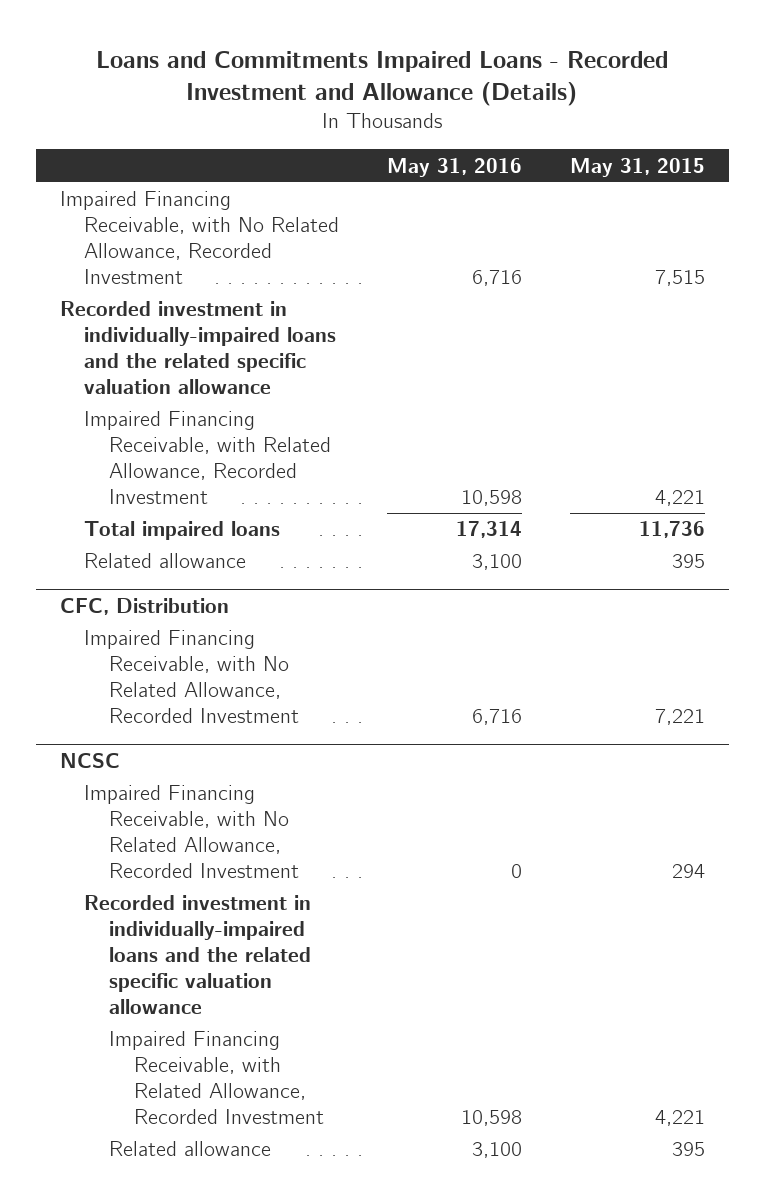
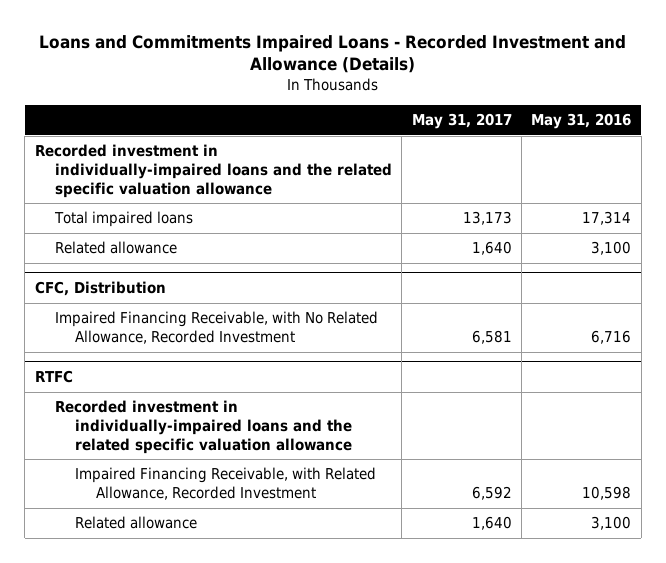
- | May 31, 2016 | May 31, 2015
+ | May 31, 2017 | May 31, 2016
- Impaired Financing Receivable, with No Related Allowance, Recorded Investment | 6,716 | 7,515
- Impaired Financing Receivable, with Related Allowance, Recorded Investment | 10,598 | 4,221
- NCSC
- Impaired Financing Receivable, with No Related Allowance, Recorded Investment | 0 | 294
+ RTFC

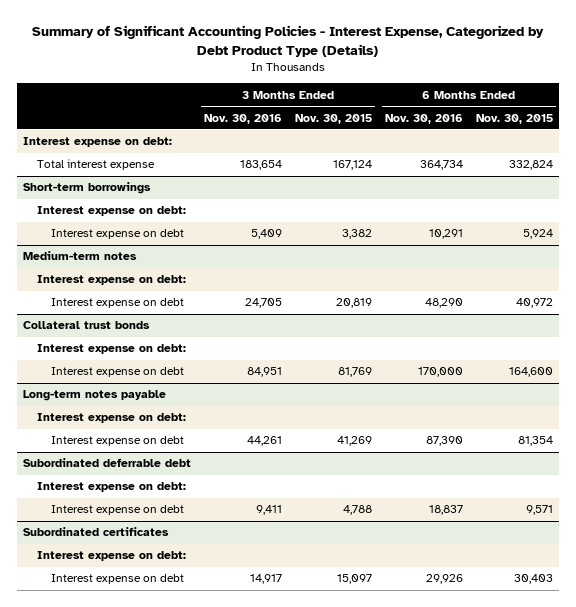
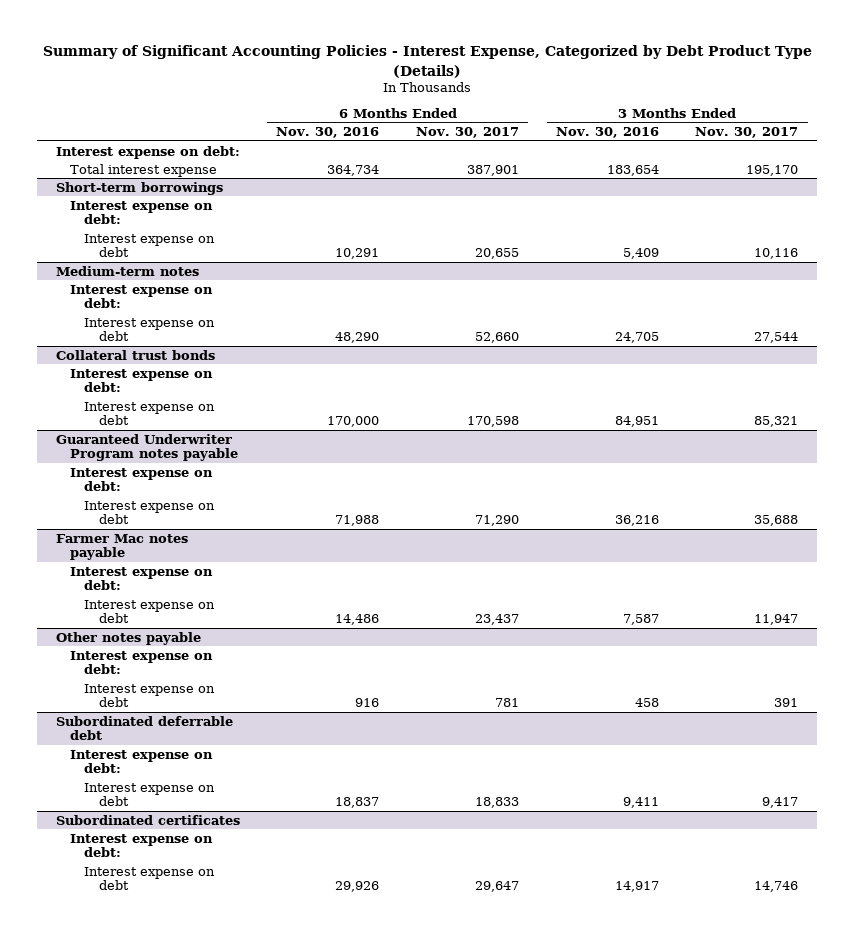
- | 3 Months Ended Nov. 30, 2016 | 3 Months Ended Nov. 30, 2015 | 6 Months Ended Nov. 30, 2016 | 6 Months Ended Nov. 30, 2015
+ | 6 Months Ended Nov. 30, 2016 | 6 Months Ended Nov. 30, 2017 | 3 Months Ended Nov. 30, 2016 | 3 Months Ended Nov. 30, 2017
- Long-term notes payable
+ Guaranteed Underwriter Program notes payable
- Interest expense on debt | 44,261 | 41,269 | 87,390 | 81,354
+ Interest expense on debt | 71,988 | 71,290 | 36,216 | 35,688
+ Farmer Mac notes payable
+ Interest expense on debt:
+ Interest expense on debt | 14,486 | 23,437 | 7,587 | 11,947
+ Other notes payable
+ Interest expense on debt:
+ Interest expense on debt | 916 | 781 | 458 | 391

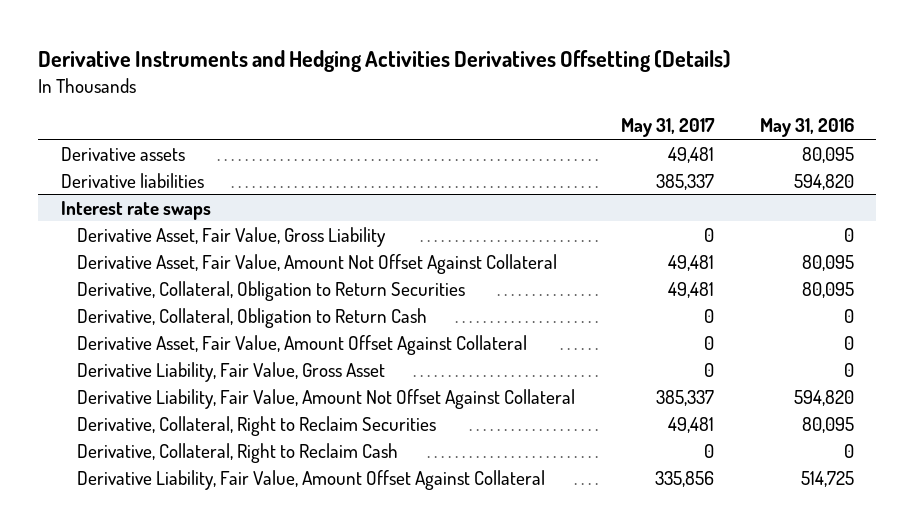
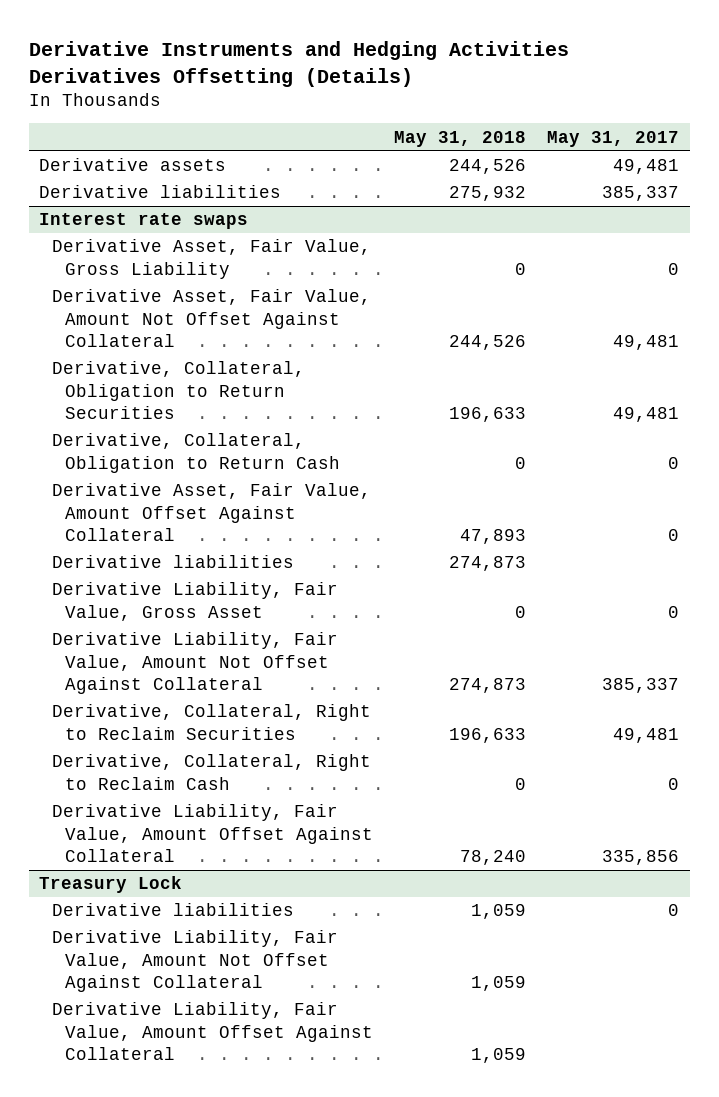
- | May 31, 2017 | May 31, 2016
+ | May 31, 2018 | May 31, 2017
@ Interest rate swaps
+ Derivative liabilities | 274,873 |
+ Treasury Lock
+ Derivative liabilities | 1,059 | 0
+ Derivative Liability, Fair Value, Amount Not Offset Against Collateral | 1,059 |
+ Derivative Liability, Fair Value, Amount Offset Against Collateral | 1,059 |

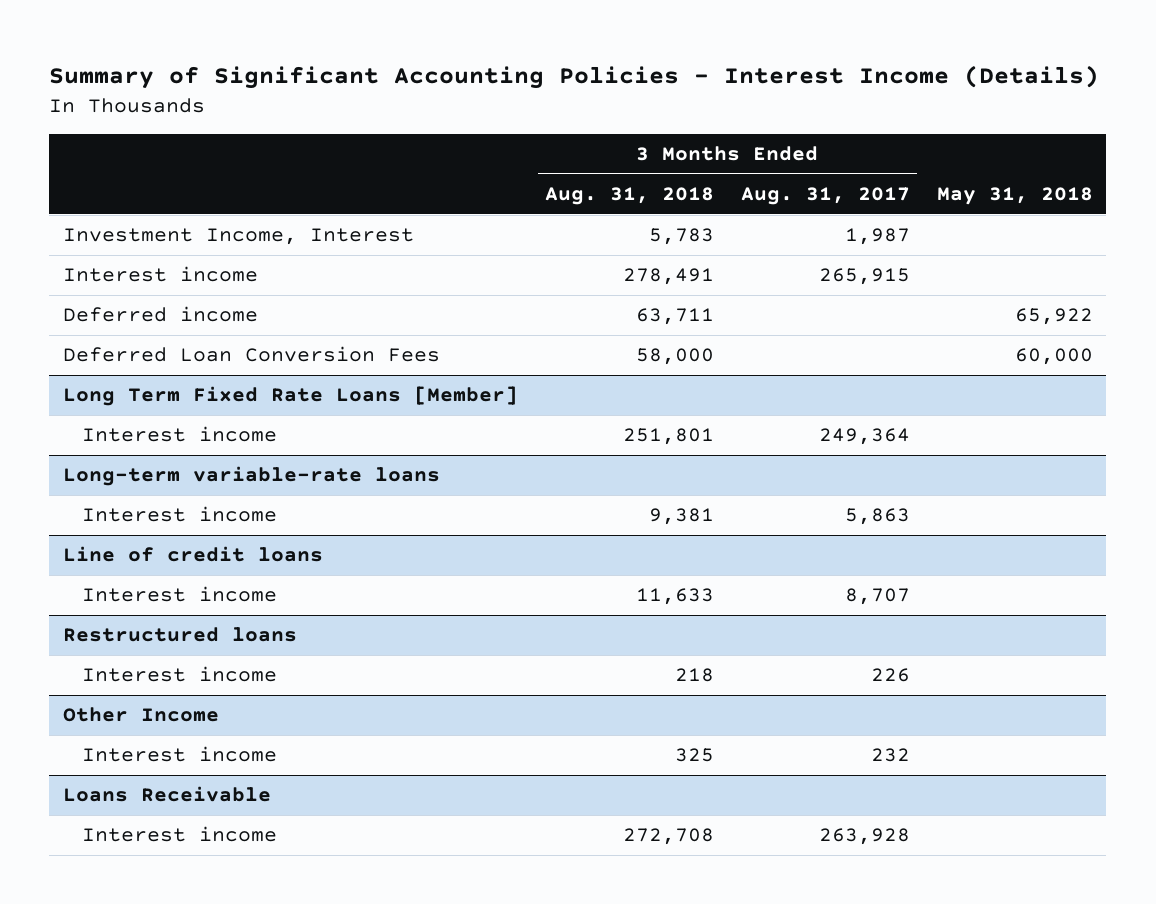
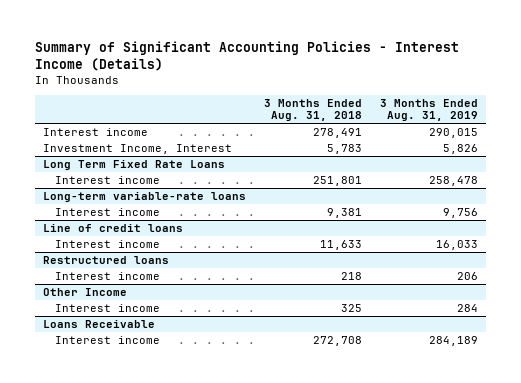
- | 3 Months Ended Aug. 31, 2018 | 3 Months Ended Aug. 31, 2017 | May 31, 2018
+ | 3 Months Ended Aug. 31, 2018 | 3 Months Ended Aug. 31, 2019
- Deferred income | 63,711 | | 65,922
- Deferred Loan Conversion Fees | 58,000 | | 60,000
- Long Term Fixed Rate Loans [Member]
moved down: Investment Income, Interest | 5,783 | 5,826
+ Long Term Fixed Rate Loans

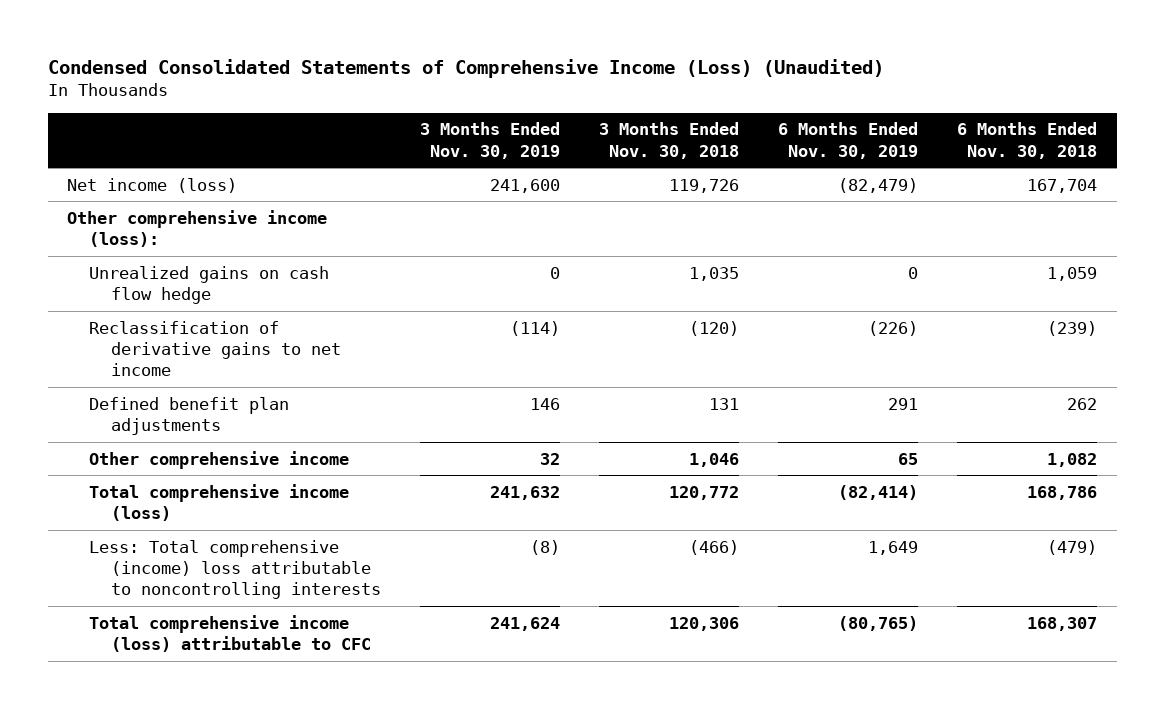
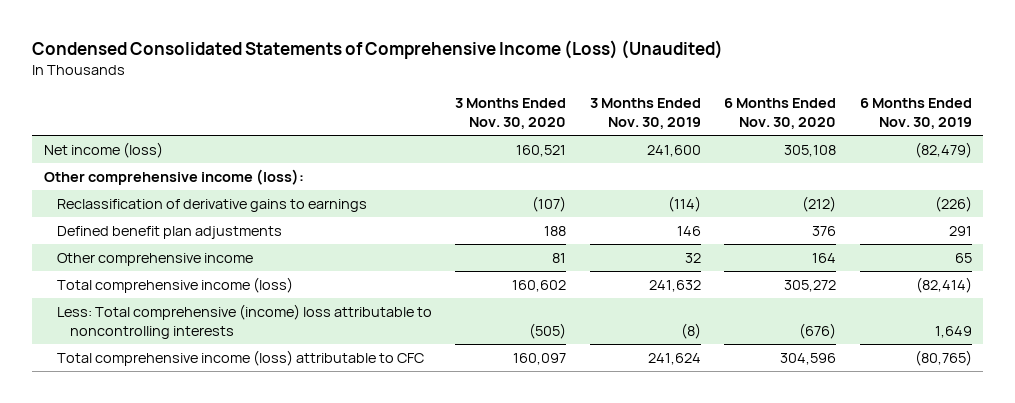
- | 3 Months Ended Nov. 30, 2019 | 3 Months Ended Nov. 30, 2018 | 6 Months Ended Nov. 30, 2019 | 6 Months Ended Nov. 30, 2018
+ | 3 Months Ended Nov. 30, 2020 | 3 Months Ended Nov. 30, 2019 | 6 Months Ended Nov. 30, 2020 | 6 Months Ended Nov. 30, 2019
- Unrealized gains on cash flow hedge | 0 | 1,035 | 0 | 1,059
- Reclassification of derivative gains to net income | (114) | (120) | (226) | (239)
+ Reclassification of derivative gains to earnings | (107) | (114) | (212) | (226)

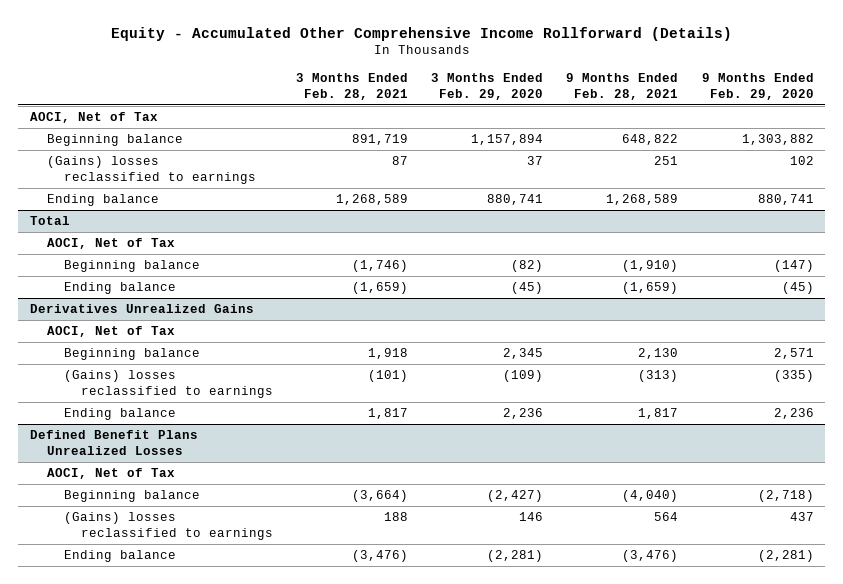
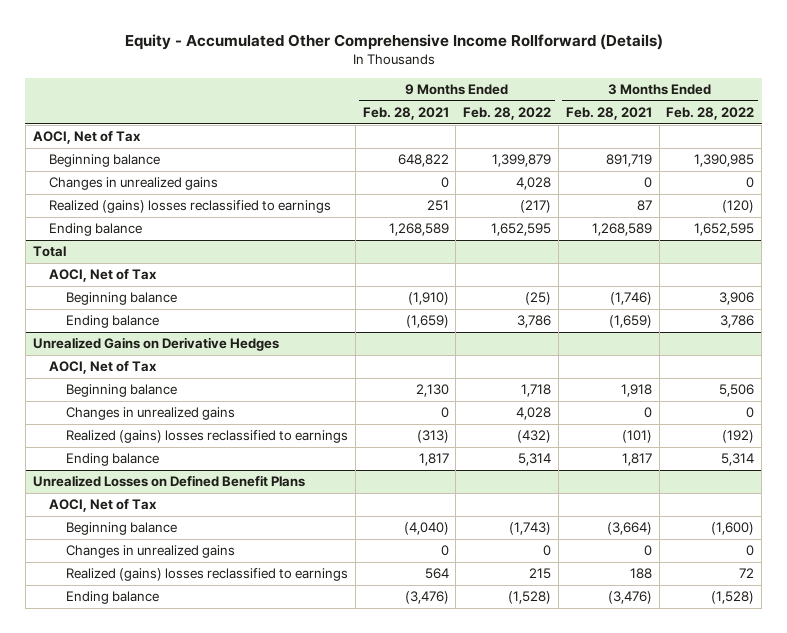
- | 3 Months Ended Feb. 28, 2021 | 3 Months Ended Feb. 29, 2020 | 9 Months Ended Feb. 28, 2021 | 9 Months Ended Feb. 29, 2020
+ | 9 Months Ended Feb. 28, 2021 | 9 Months Ended Feb. 28, 2022 | 3 Months Ended Feb. 28, 2021 | 3 Months Ended Feb. 28, 2022
- (Gains) losses reclassified to earnings | 87 | 37 | 251 | 102
+ Changes in unrealized gains | 0 | 4,028 | 0 | 0
+ Realized (gains) losses reclassified to earnings | 251 | (217) | 87 | (120)
- Derivatives Unrealized Gains
+ Unrealized Gains on Derivative Hedges
- (Gains) losses reclassified to earnings | (101) | (109) | (313) | (335)
+ Changes in unrealized gains | 0 | 4,028 | 0 | 0
+ Realized (gains) losses reclassified to earnings | (313) | (432) | (101) | (192)
- Defined Benefit Plans Unrealized Losses
+ Unrealized Losses on Defined Benefit Plans
- (Gains) losses reclassified to earnings | 188 | 146 | 564 | 437
+ Changes in unrealized gains | 0 | 0 | 0 | 0
+ Realized (gains) losses reclassified to earnings | 564 | 215 | 188 | 72

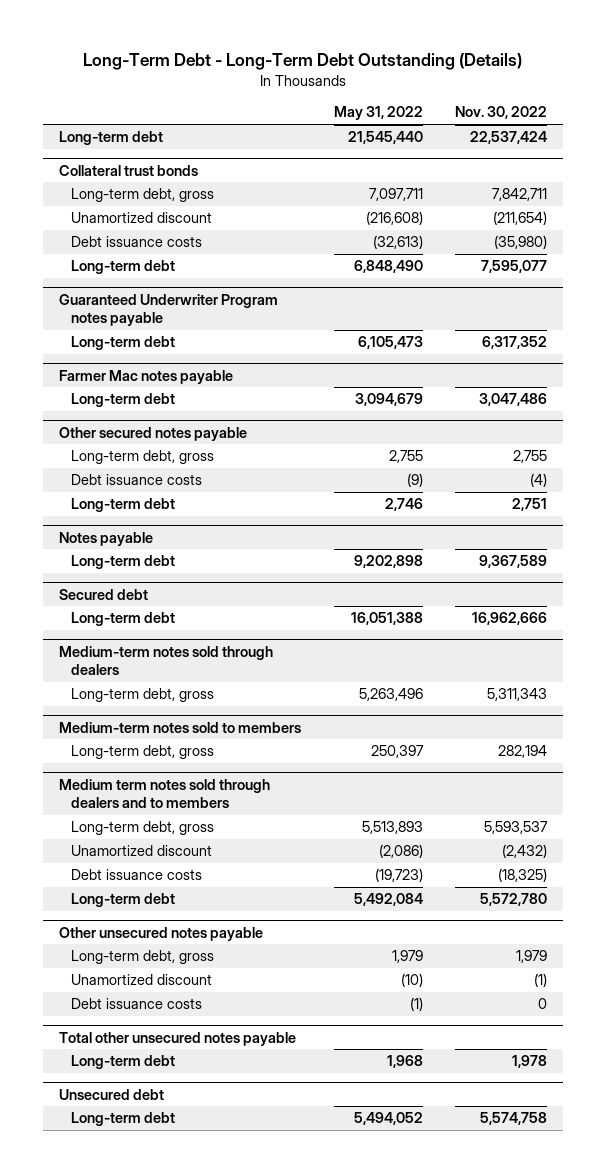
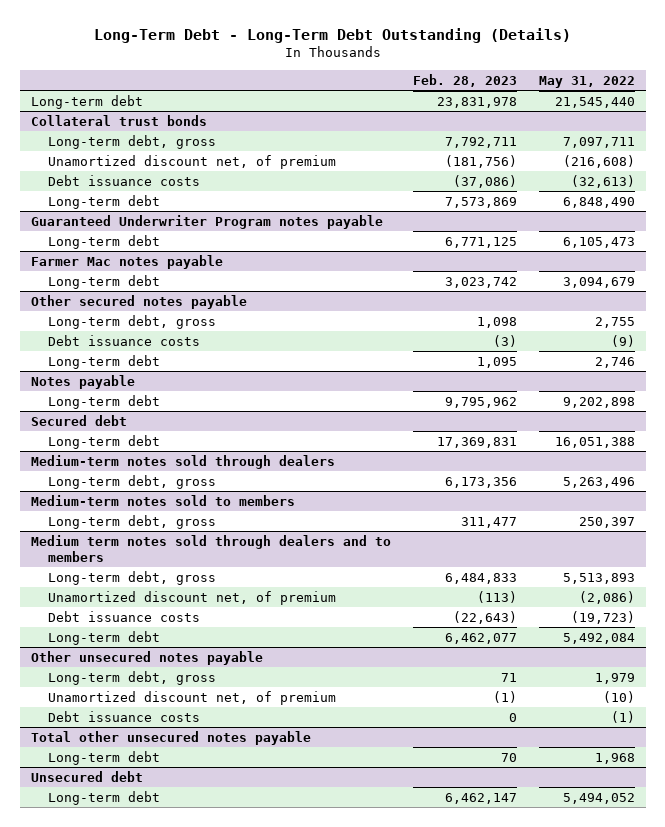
- | May 31, 2022 | Nov. 30, 2022
+ | Feb. 28, 2023 | May 31, 2022
@ Collateral trust bonds
- Unamortized discount | (216,608) | (211,654)
+ Unamortized discount net, of premium | (181,756) | (216,608)
@ Medium term notes sold through dealers and to members
- Unamortized discount | (2,086) | (2,432)
+ Unamortized discount net, of premium | (113) | (2,086)
@ Other unsecured notes payable
- Unamortized discount | (10) | (1)
+ Unamortized discount net, of premium | (1) | (10)

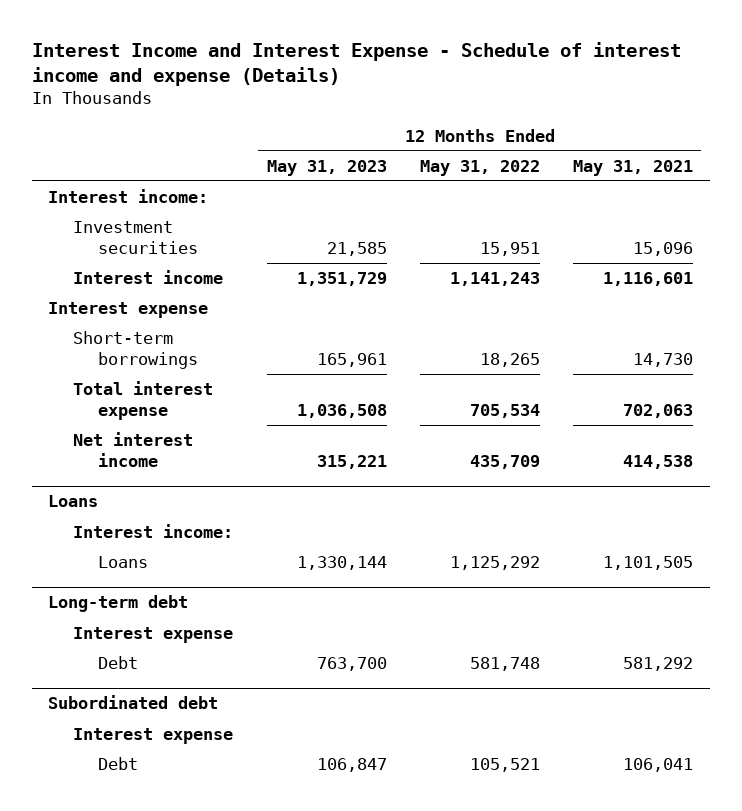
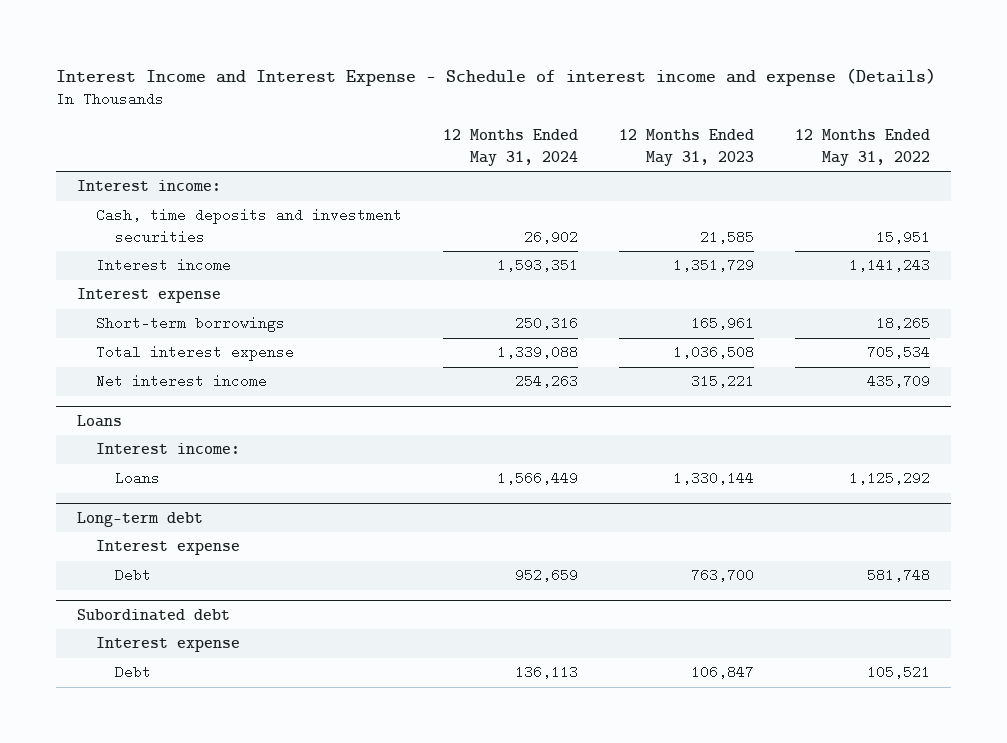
- | 12 Months Ended May 31, 2023 | 12 Months Ended May 31, 2022 | 12 Months Ended May 31, 2021
+ | 12 Months Ended May 31, 2024 | 12 Months Ended May 31, 2023 | 12 Months Ended May 31, 2022
- Investment securities | 21,585 | 15,951 | 15,096
+ Cash, time deposits and investment securities | 26,902 | 21,585 | 15,951

